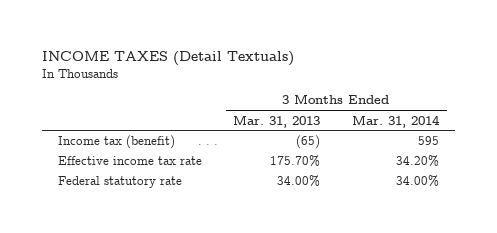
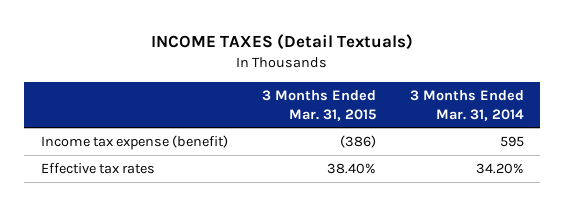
- | 3 Months Ended Mar. 31, 2013 | 3 Months Ended Mar. 31, 2014
+ | 3 Months Ended Mar. 31, 2015 | 3 Months Ended Mar. 31, 2014
- Income tax (benefit) | (65) | 595
- Effective income tax rate | 175.70% | 34.20%
- Federal statutory rate | 34.00% | 34.00%
+ Income tax expense (benefit) | (386) | 595
+ Effective tax rates | 38.40% | 34.20%

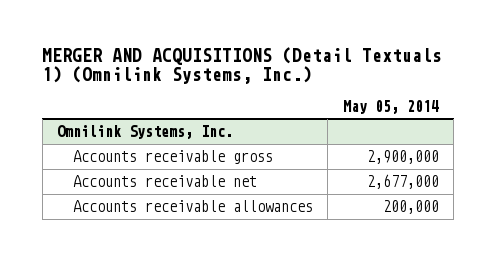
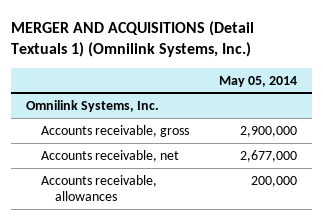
@ Omnilink Systems, Inc.
- Accounts receivable gross | 2,900,000
- Accounts receivable net | 2,677,000
- Accounts receivable allowances | 200,000
+ Accounts receivable, gross | 2,900,000
+ Accounts receivable, net | 2,677,000
+ Accounts receivable, allowances | 200,000

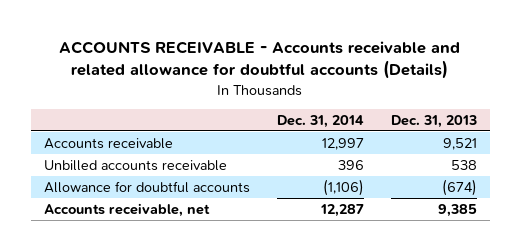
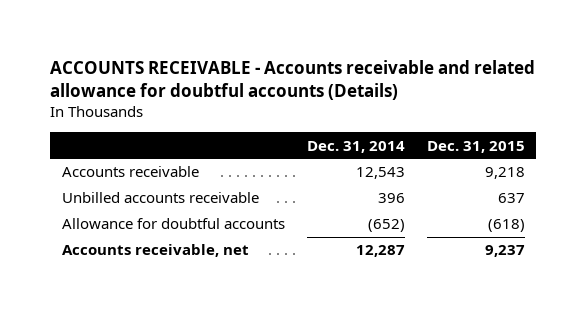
- | Dec. 31, 2014 | Dec. 31, 2013
+ | Dec. 31, 2014 | Dec. 31, 2015
- Accounts receivable | 12,997 | 9,521
+ Accounts receivable | 12,543 | 9,218
- Allowance for doubtful accounts | (1,106) | (674)
+ Allowance for doubtful accounts | (652) | (618)

